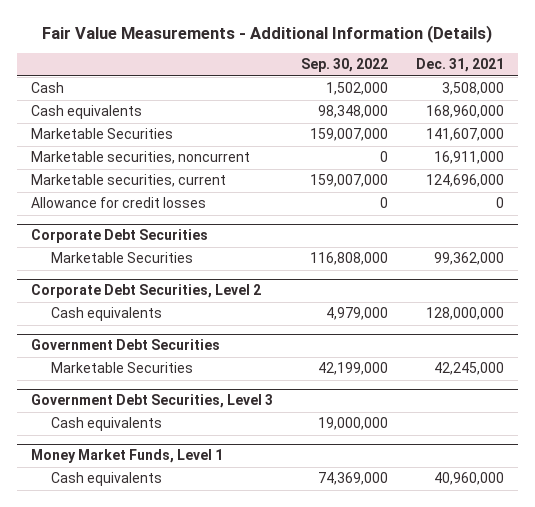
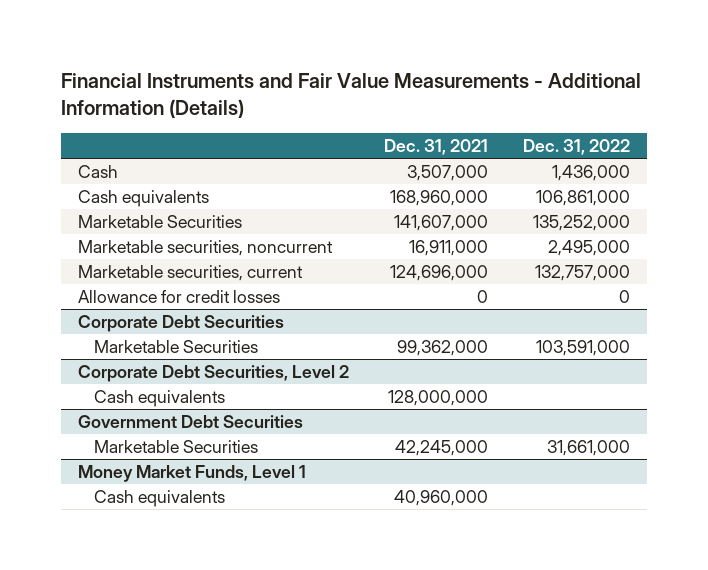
- Fair Value Measurements - Additional Information (Details)
+ Financial Instruments and Fair Value Measurements - Additional Information (Details)
- | Sep. 30, 2022 | Dec. 31, 2021
+ | Dec. 31, 2021 | Dec. 31, 2022
- Cash | 1,502,000 | 3,508,000
+ Cash | 3,507,000 | 1,436,000
- Government Debt Securities, Level 3
- Cash equivalents | 19,000,000 |

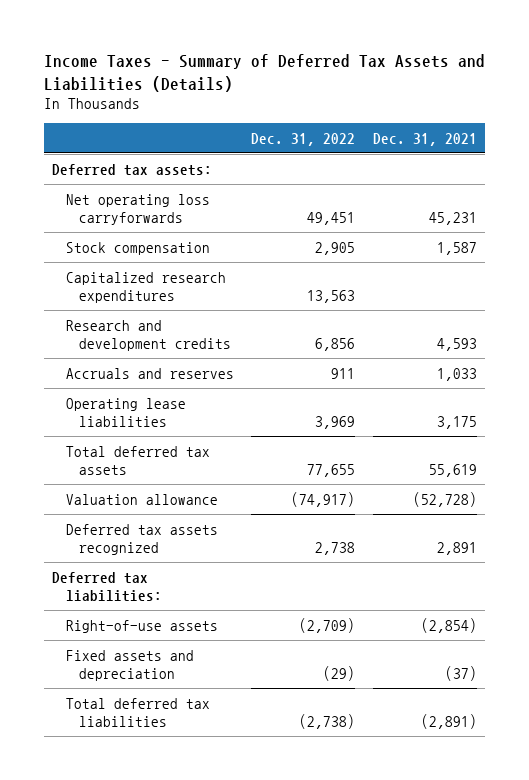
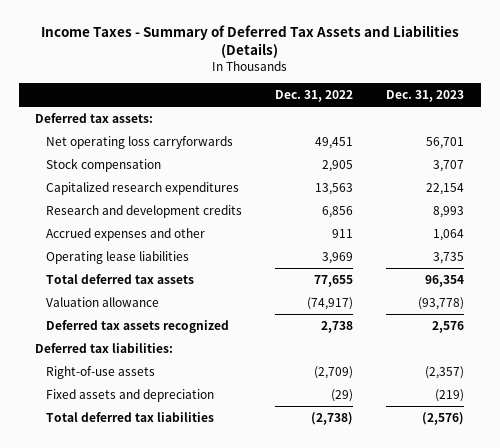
- | Dec. 31, 2022 | Dec. 31, 2021
+ | Dec. 31, 2022 | Dec. 31, 2023
- Accruals and reserves | 911 | 1,033
+ Accrued expenses and other | 911 | 1,064

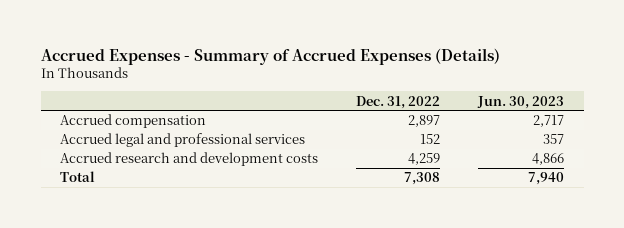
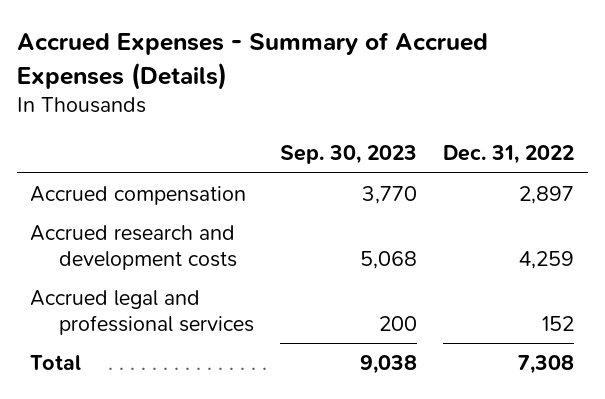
- | Dec. 31, 2022 | Jun. 30, 2023
+ | Sep. 30, 2023 | Dec. 31, 2022
moved down: Accrued legal and professional services | 200 | 152

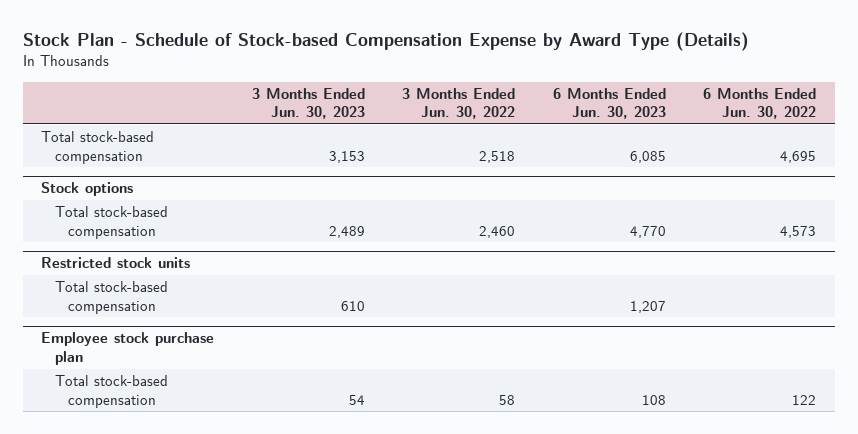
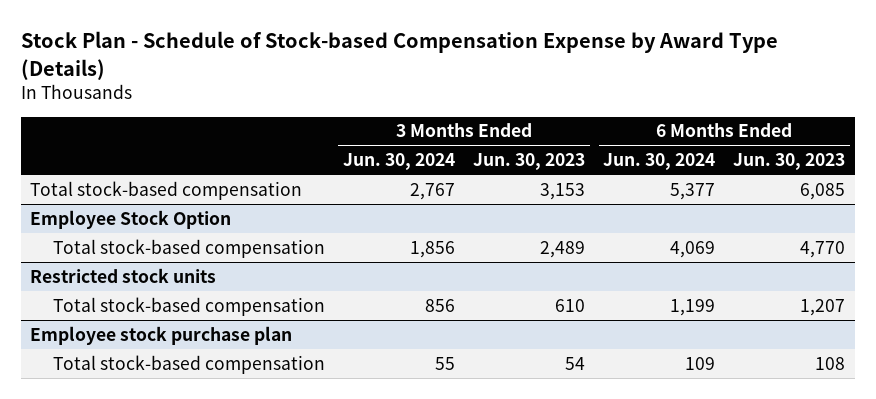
- | 3 Months Ended Jun. 30, 2023 | 3 Months Ended Jun. 30, 2022 | 6 Months Ended Jun. 30, 2023 | 6 Months Ended Jun. 30, 2022
+ | 3 Months Ended Jun. 30, 2024 | 3 Months Ended Jun. 30, 2023 | 6 Months Ended Jun. 30, 2024 | 6 Months Ended Jun. 30, 2023
- Stock options
+ Employee Stock Option

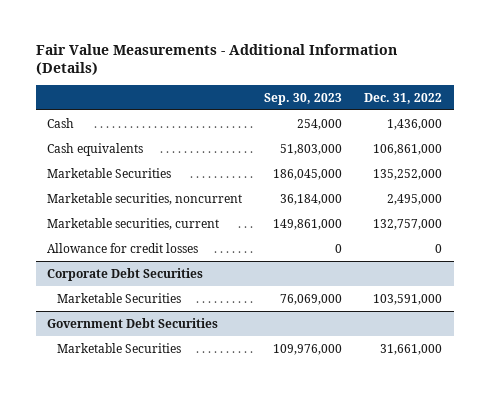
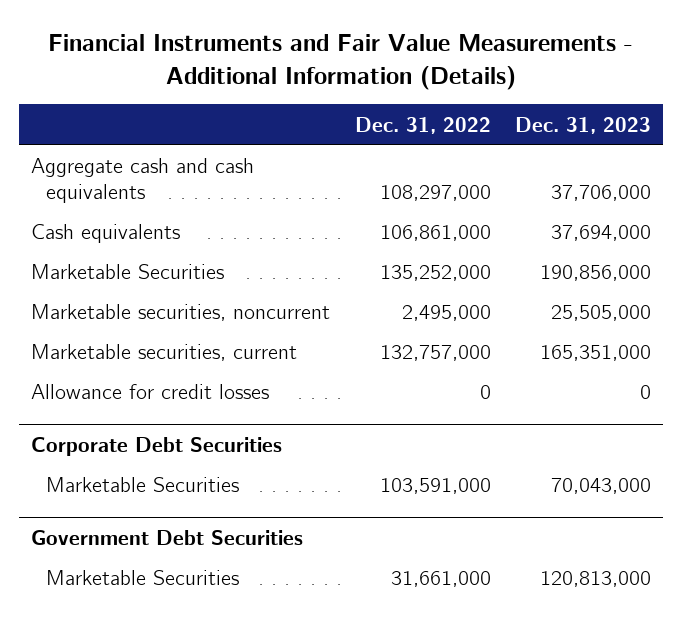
- Fair Value Measurements - Additional Information (Details)
+ Financial Instruments and Fair Value Measurements - Additional Information (Details)
- | Sep. 30, 2023 | Dec. 31, 2022
+ | Dec. 31, 2022 | Dec. 31, 2023
- Cash | 254,000 | 1,436,000
+ Aggregate cash and cash equivalents | 108,297,000 | 37,706,000

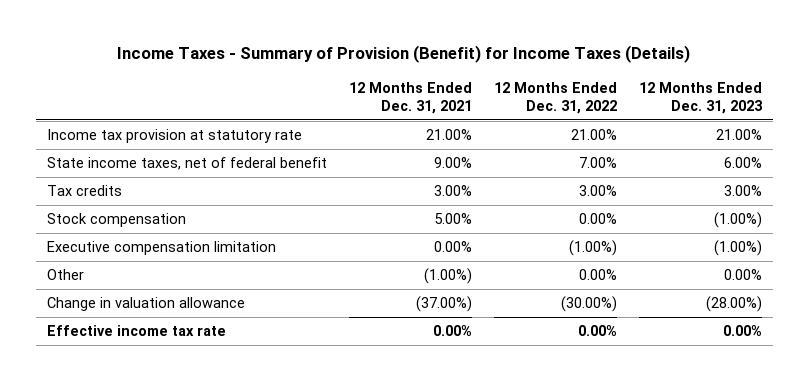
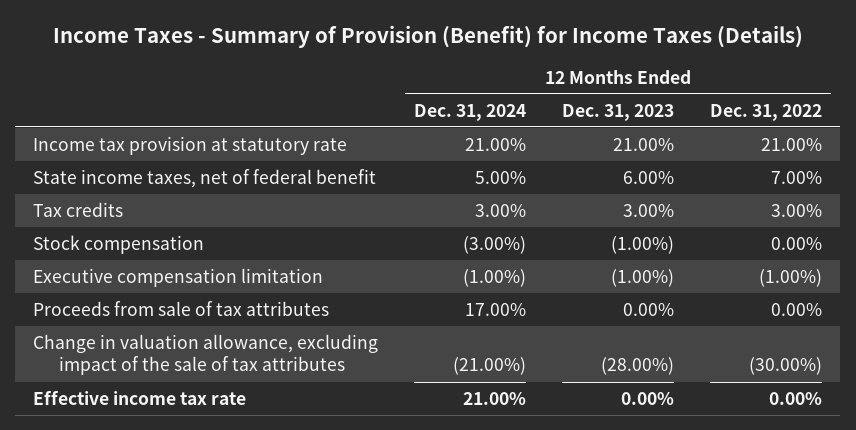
- | 12 Months Ended Dec. 31, 2021 | 12 Months Ended Dec. 31, 2022 | 12 Months Ended Dec. 31, 2023
+ | 12 Months Ended Dec. 31, 2024 | 12 Months Ended Dec. 31, 2023 | 12 Months Ended Dec. 31, 2022
- Other | (1.00%) | 0.00% | 0.00%
- Change in valuation allowance | (37.00%) | (30.00%) | (28.00%)
+ Proceeds from sale of tax attributes | 17.00% | 0.00% | 0.00%
+ Change in valuation allowance, excluding impact of the sale of tax attributes | (21.00%) | (28.00%) | (30.00%)

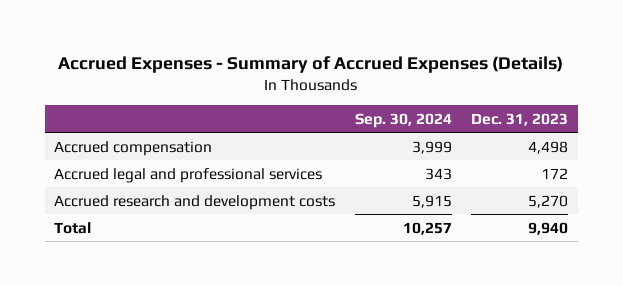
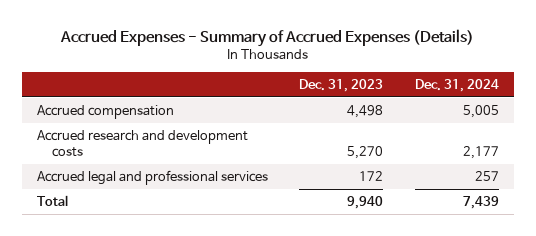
- | Sep. 30, 2024 | Dec. 31, 2023
+ | Dec. 31, 2023 | Dec. 31, 2024
moved down: Accrued legal and professional services | 172 | 257

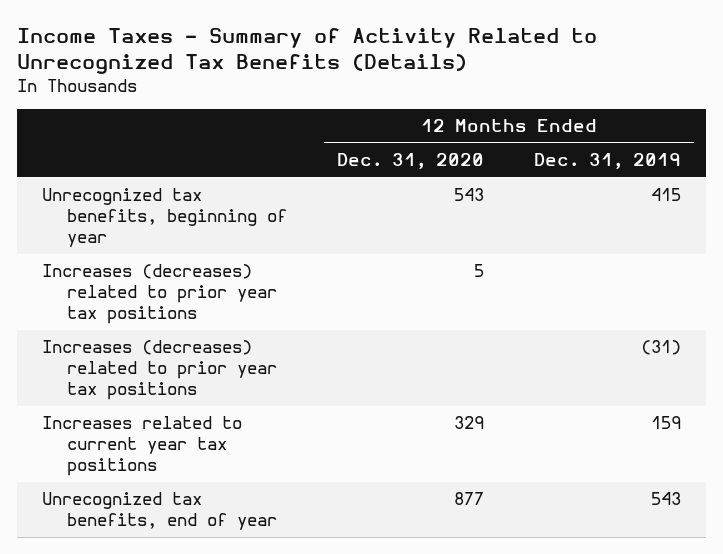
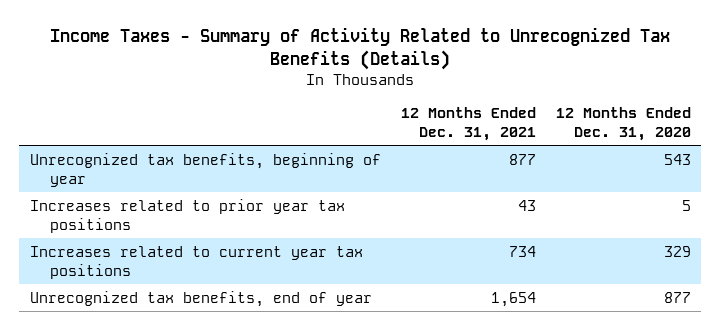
- | 12 Months Ended Dec. 31, 2020 | 12 Months Ended Dec. 31, 2019
+ | 12 Months Ended Dec. 31, 2021 | 12 Months Ended Dec. 31, 2020
- Increases (decreases) related to prior year tax positions | 5 |
- Increases (decreases) related to prior year tax positions | | (31)
+ Increases related to prior year tax positions | 43 | 5

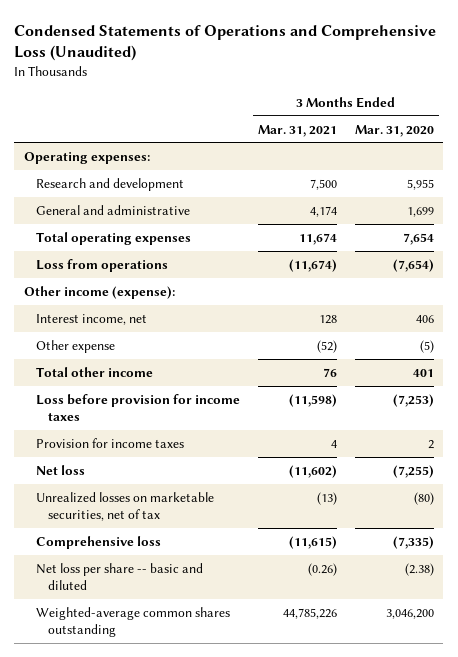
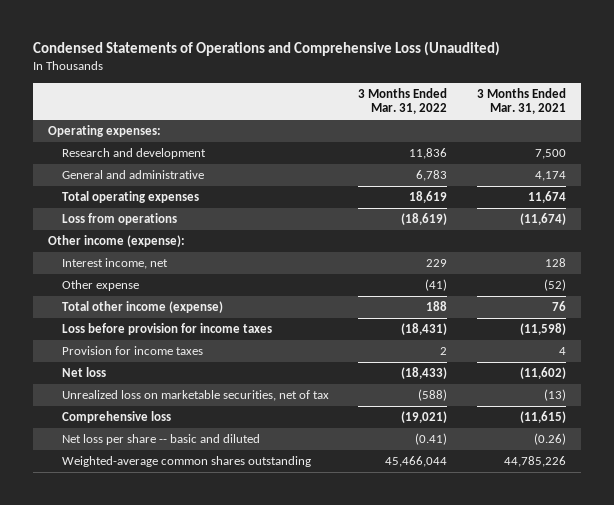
- | 3 Months Ended Mar. 31, 2021 | 3 Months Ended Mar. 31, 2020
+ | 3 Months Ended Mar. 31, 2022 | 3 Months Ended Mar. 31, 2021
- Total other income | 76 | 401
+ Total other income (expense) | 188 | 76
- Unrealized losses on marketable securities, net of tax | (13) | (80)
+ Unrealized loss on marketable securities, net of tax | (588) | (13)

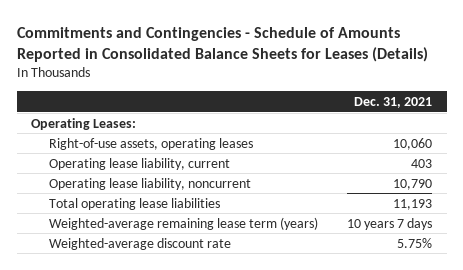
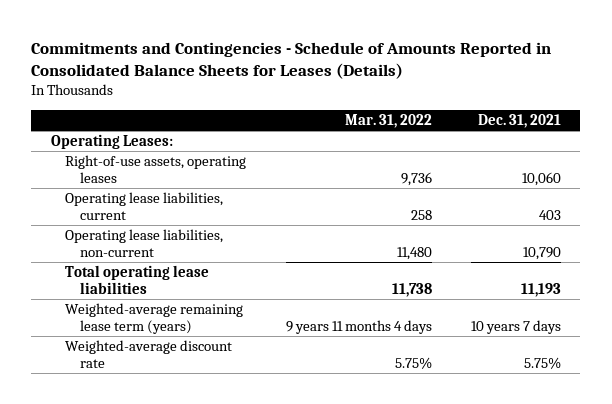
- | Dec. 31, 2021
+ | Mar. 31, 2022 | Dec. 31, 2021
- Operating lease liability, current | 403
- Operating lease liability, noncurrent | 10,790
+ Operating lease liabilities, current | 258 | 403
+ Operating lease liabilities, non-current | 11,480 | 10,790

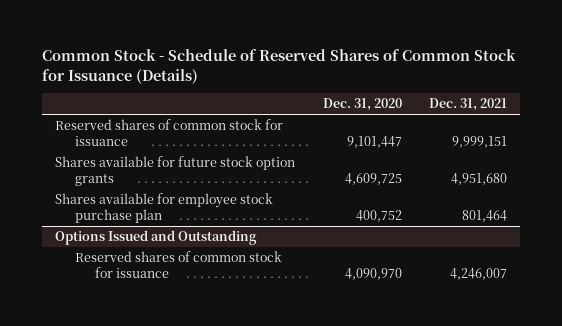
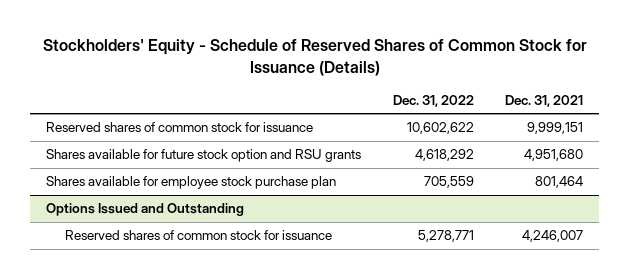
- Common Stock - Schedule of Reserved Shares of Common Stock for Issuance (Details)
+ Stockholders' Equity - Schedule of Reserved Shares of Common Stock for Issuance (Details)
- | Dec. 31, 2020 | Dec. 31, 2021
+ | Dec. 31, 2022 | Dec. 31, 2021
- Shares available for future stock option grants | 4,609,725 | 4,951,680
+ Shares available for future stock option and RSU grants | 4,618,292 | 4,951,680

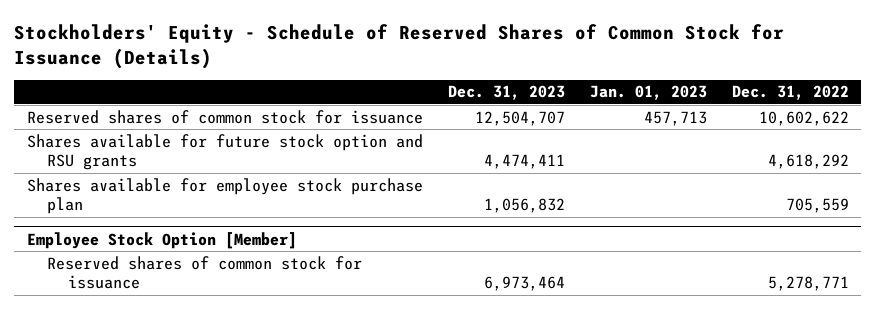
- | Dec. 31, 2022 | Dec. 31, 2021
+ | Dec. 31, 2023 | Jan. 01, 2023 | Dec. 31, 2022
- Options Issued and Outstanding
+ Employee Stock Option [Member]

